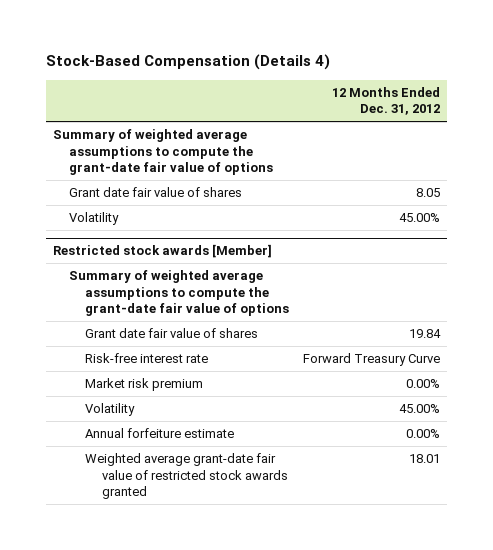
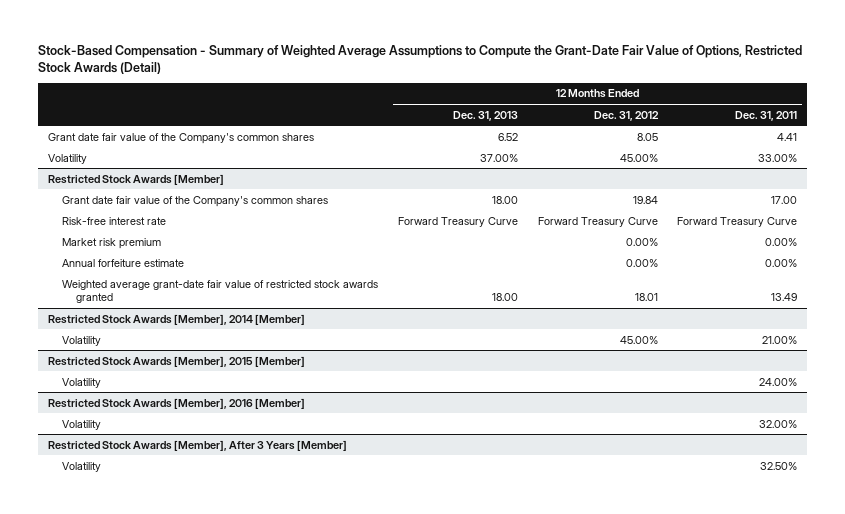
- Stock-Based Compensation (Details 4)
+ Stock-Based Compensation - Summary of Weighted Average Assumptions to Compute the Grant-Date Fair Value of Options, Restricted Stock Awards (Detail)
- | 12 Months Ended Dec. 31, 2012
+ | 12 Months Ended Dec. 31, 2013 | 12 Months Ended Dec. 31, 2012 | 12 Months Ended Dec. 31, 2011
- Summary of weighted average assumptions to compute the grant-date fair value of options
- Grant date fair value of shares | 8.05
+ Grant date fair value of the Company's common shares | 6.52 | 8.05 | 4.41
- Restricted stock awards [Member]
- Summary of weighted average assumptions to compute the grant-date fair value of options
- Grant date fair value of shares | 19.84
+ Restricted Stock Awards [Member]
+ Grant date fair value of the Company's common shares | 18.00 | 19.84 | 17.00
- Volatility | 45.00%
+ Restricted Stock Awards [Member], 2014 [Member]
+ Volatility | | 45.00% | 21.00%
+ Restricted Stock Awards [Member], 2015 [Member]
+ Volatility | | | 24.00%
+ Restricted Stock Awards [Member], 2016 [Member]
+ Volatility | | | 32.00%
+ Restricted Stock Awards [Member], After 3 Years [Member]
+ Volatility | | | 32.50%

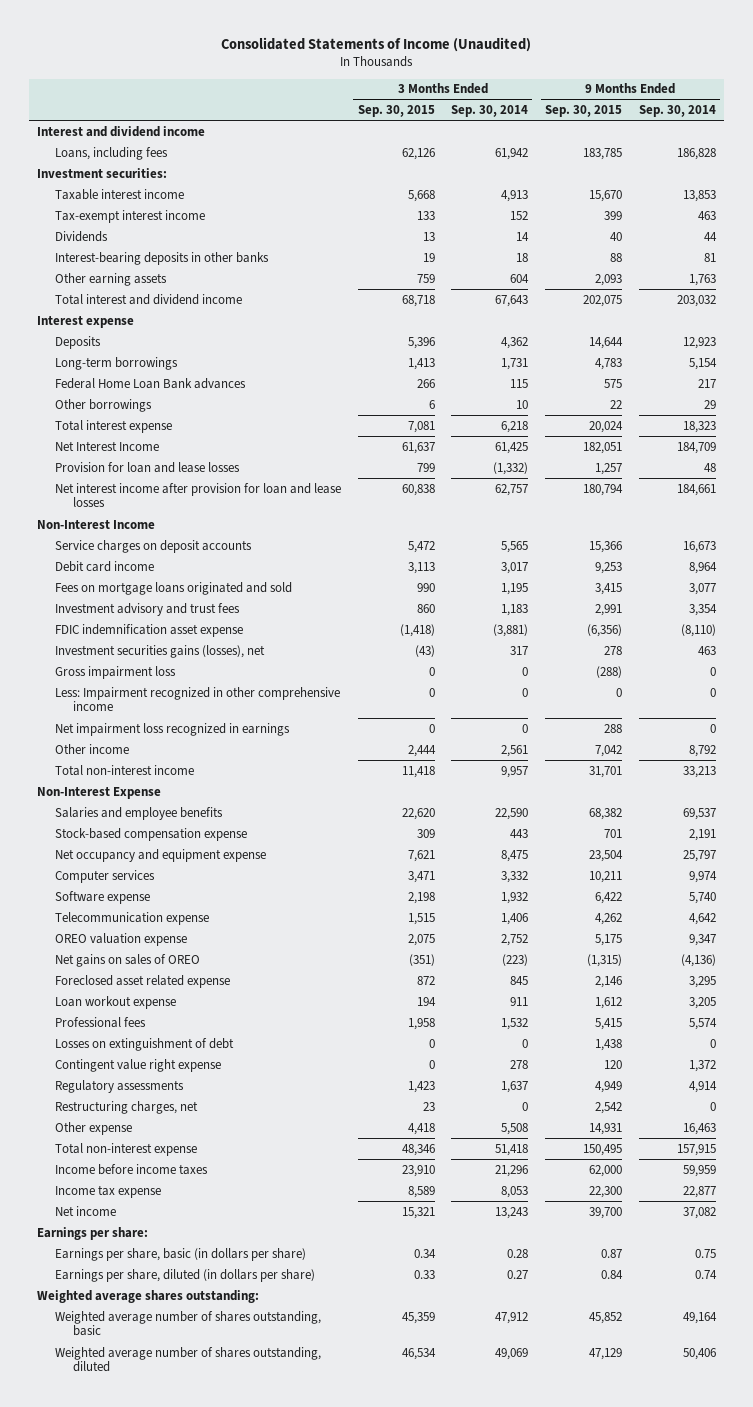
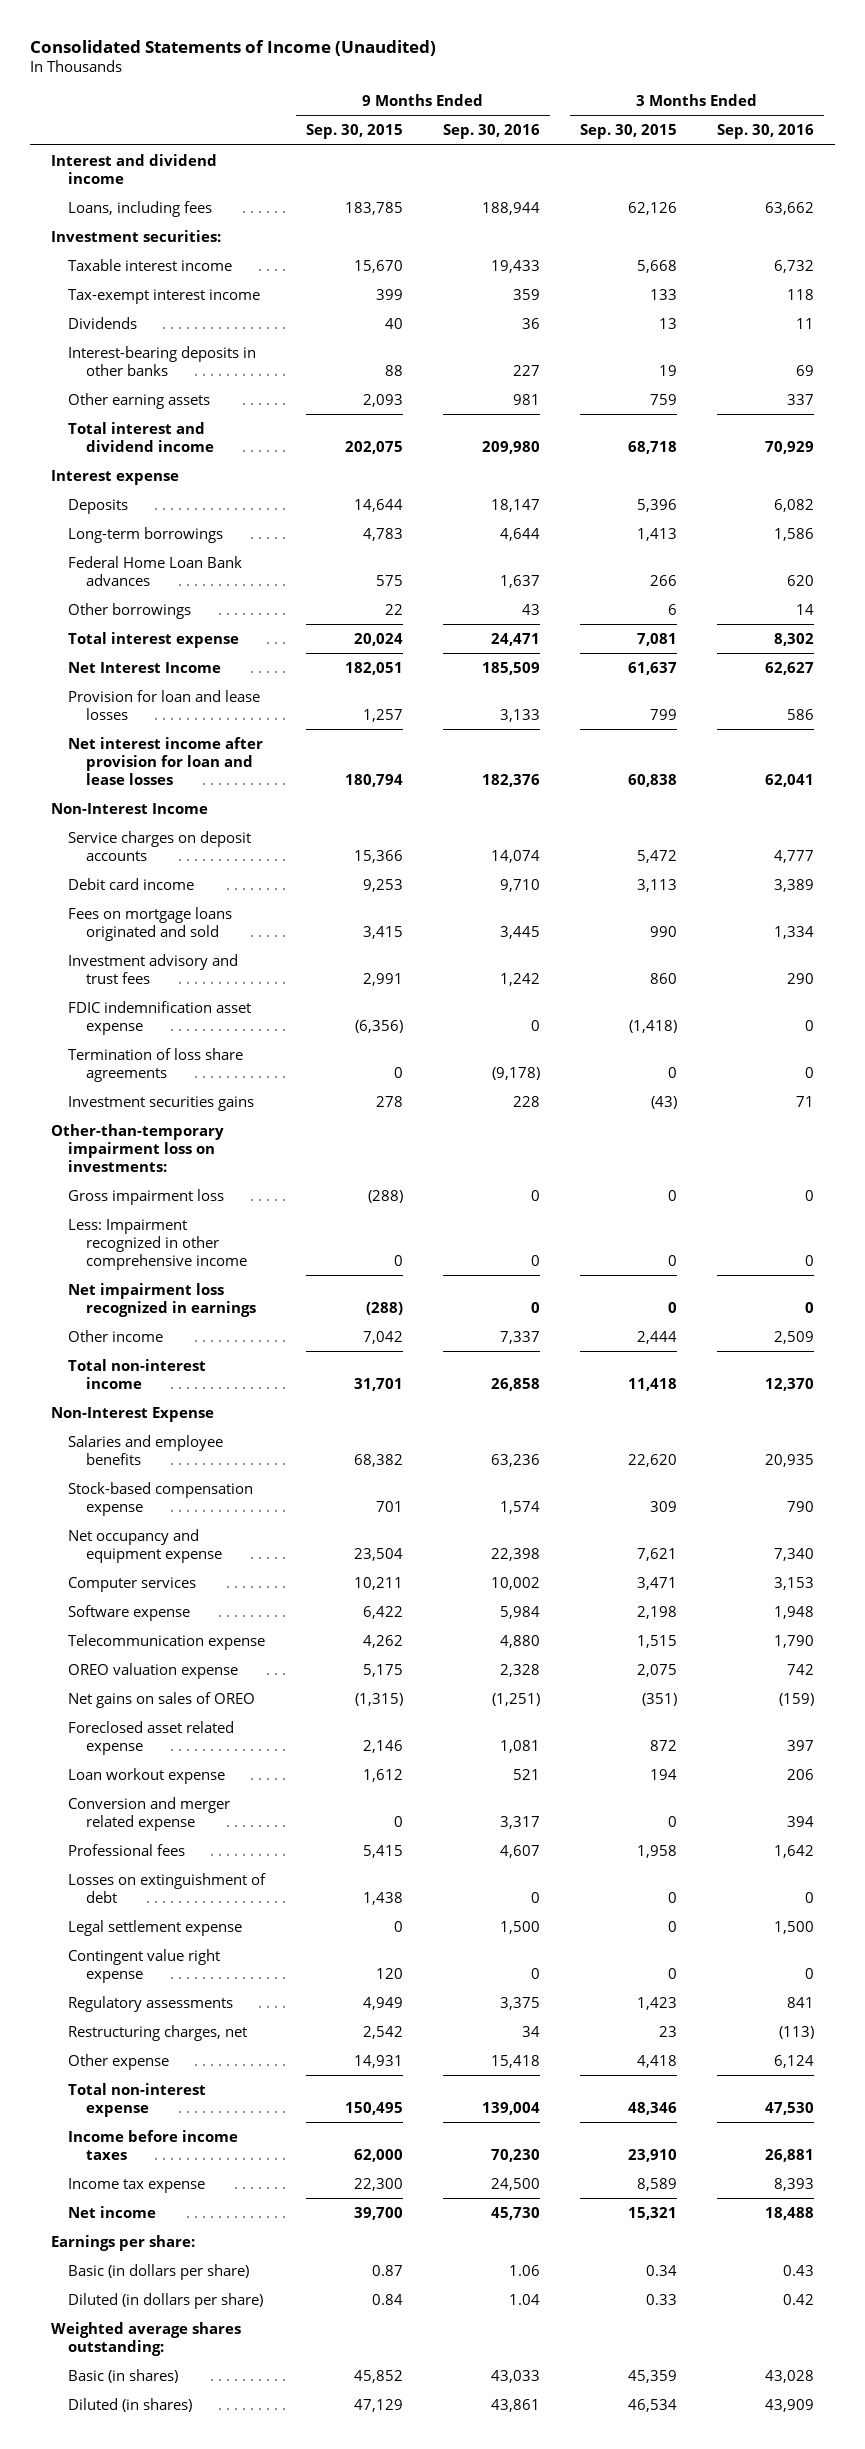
- | 3 Months Ended Sep. 30, 2015 | 3 Months Ended Sep. 30, 2014 | 9 Months Ended Sep. 30, 2015 | 9 Months Ended Sep. 30, 2014
+ | 9 Months Ended Sep. 30, 2015 | 9 Months Ended Sep. 30, 2016 | 3 Months Ended Sep. 30, 2015 | 3 Months Ended Sep. 30, 2016
- Investment securities gains (losses), net | (43) | 317 | 278 | 463
+ Termination of loss share agreements | 0 | (9,178) | 0 | 0
+ Investment securities gains | 278 | 228 | (43) | 71
+ Other-than-temporary impairment loss on investments:
- Net impairment loss recognized in earnings | 0 | 0 | 288 | 0
+ Net impairment loss recognized in earnings | (288) | 0 | 0 | 0
+ Conversion and merger related expense | 0 | 3,317 | 0 | 394
+ Legal settlement expense | 0 | 1,500 | 0 | 1,500
- Earnings per share, basic (in dollars per share) | 0.34 | 0.28 | 0.87 | 0.75
- Earnings per share, diluted (in dollars per share) | 0.33 | 0.27 | 0.84 | 0.74
+ Basic (in dollars per share) | 0.87 | 1.06 | 0.34 | 0.43
+ Diluted (in dollars per share) | 0.84 | 1.04 | 0.33 | 0.42
- Weighted average number of shares outstanding, basic | 45,359 | 47,912 | 45,852 | 49,164
- Weighted average number of shares outstanding, diluted | 46,534 | 49,069 | 47,129 | 50,406
+ Basic (in shares) | 45,852 | 43,033 | 45,359 | 43,028
+ Diluted (in shares) | 47,129 | 43,861 | 46,534 | 43,909

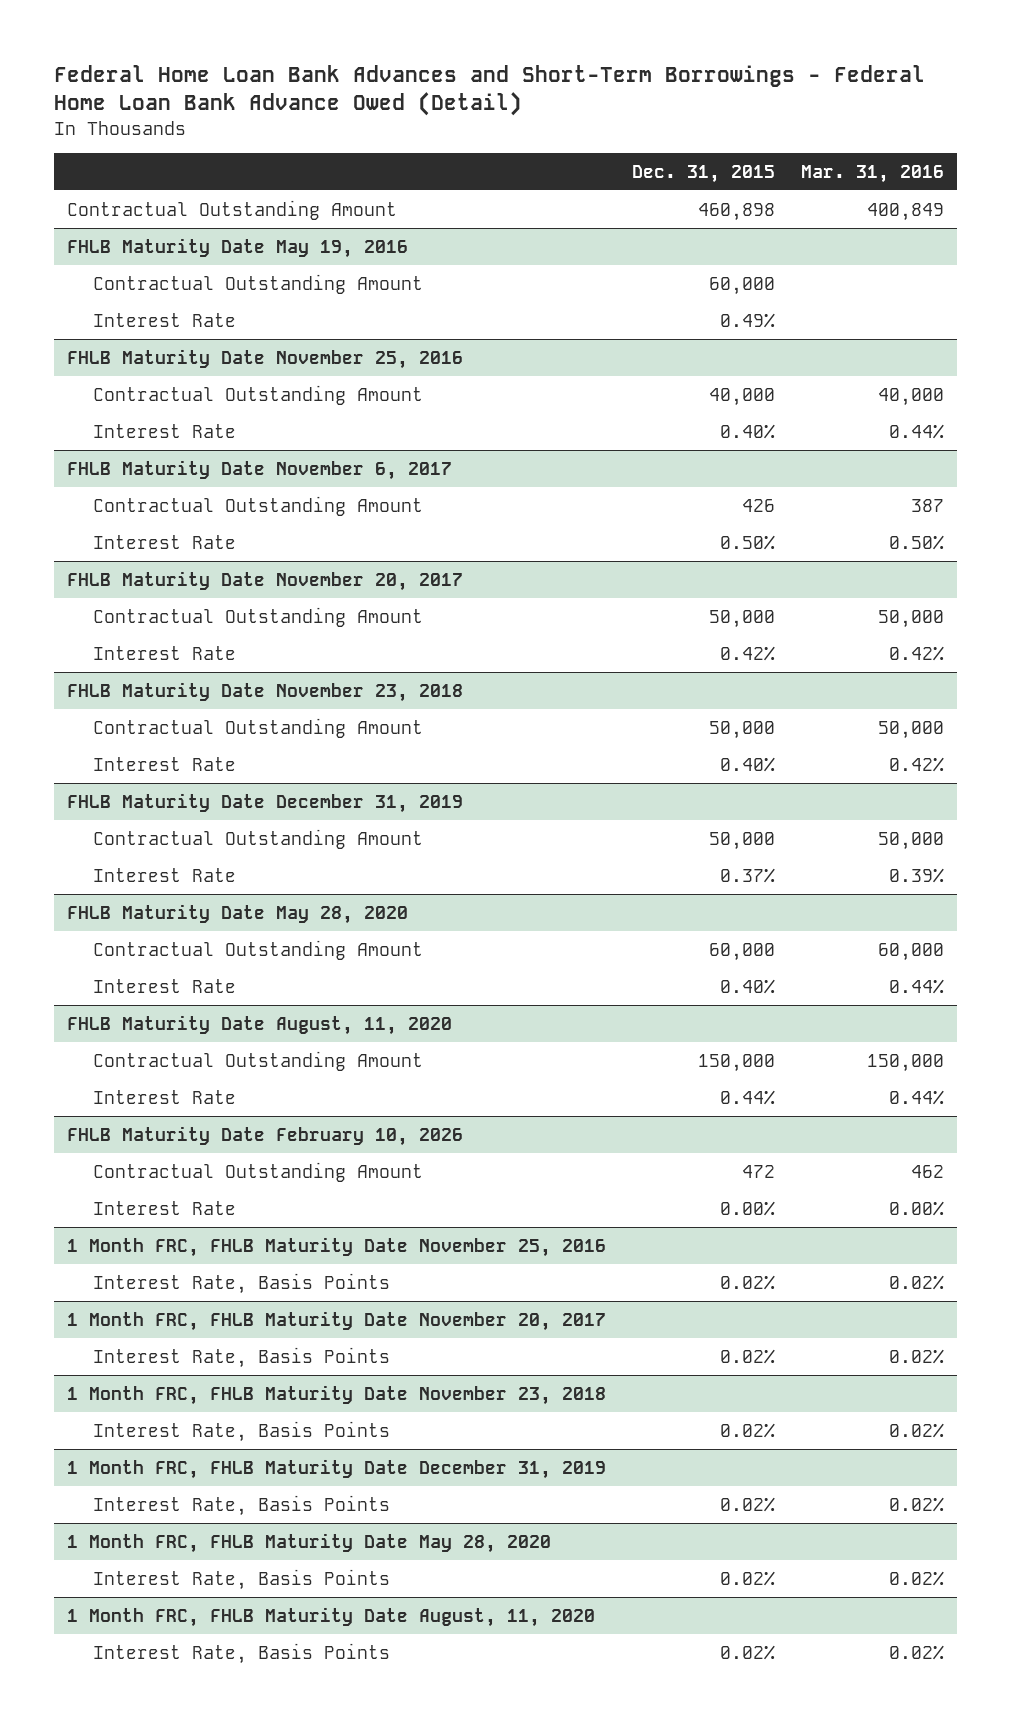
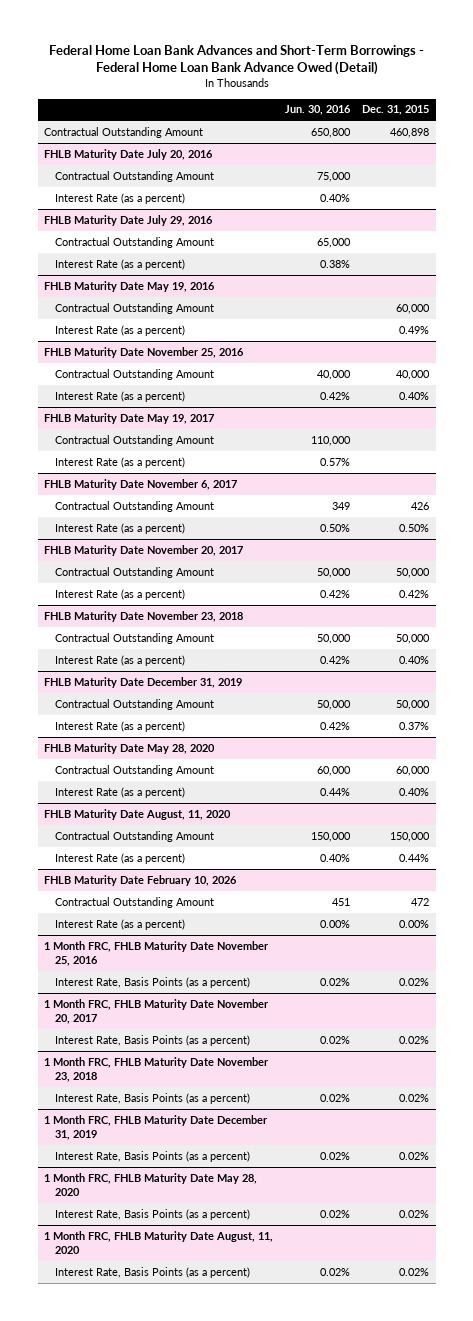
- | Dec. 31, 2015 | Mar. 31, 2016
+ | Jun. 30, 2016 | Dec. 31, 2015
+ FHLB Maturity Date July 20, 2016
+ Contractual Outstanding Amount | 75,000 |
+ Interest Rate (as a percent) | 0.40% |
+ FHLB Maturity Date July 29, 2016
+ Contractual Outstanding Amount | 65,000 |
+ Interest Rate (as a percent) | 0.38% |
@ FHLB Maturity Date May 19, 2016
- Interest Rate | 0.49% |
+ Interest Rate (as a percent) | | 0.49%
@ FHLB Maturity Date November 25, 2016
- Interest Rate | 0.40% | 0.44%
+ Interest Rate (as a percent) | 0.42% | 0.40%
+ FHLB Maturity Date May 19, 2017
+ Contractual Outstanding Amount | 110,000 |
+ Interest Rate (as a percent) | 0.57% |
@ FHLB Maturity Date November 6, 2017
- Interest Rate | 0.50% | 0.50%
+ Interest Rate (as a percent) | 0.50% | 0.50%
@ FHLB Maturity Date November 20, 2017
- Interest Rate | 0.42% | 0.42%
+ Interest Rate (as a percent) | 0.42% | 0.42%
@ FHLB Maturity Date November 23, 2018
- Interest Rate | 0.40% | 0.42%
+ Interest Rate (as a percent) | 0.42% | 0.40%
@ FHLB Maturity Date December 31, 2019
- Interest Rate | 0.37% | 0.39%
+ Interest Rate (as a percent) | 0.42% | 0.37%
@ FHLB Maturity Date May 28, 2020
- Interest Rate | 0.40% | 0.44%
+ Interest Rate (as a percent) | 0.44% | 0.40%
@ FHLB Maturity Date August, 11, 2020
- Interest Rate | 0.44% | 0.44%
+ Interest Rate (as a percent) | 0.40% | 0.44%
@ FHLB Maturity Date February 10, 2026
- Interest Rate | 0.00% | 0.00%
+ Interest Rate (as a percent) | 0.00% | 0.00%
@ 1 Month FRC, FHLB Maturity Date November 25, 2016
- Interest Rate, Basis Points | 0.02% | 0.02%
+ Interest Rate, Basis Points (as a percent) | 0.02% | 0.02%
@ 1 Month FRC, FHLB Maturity Date November 20, 2017
- Interest Rate, Basis Points | 0.02% | 0.02%
+ Interest Rate, Basis Points (as a percent) | 0.02% | 0.02%
@ 1 Month FRC, FHLB Maturity Date November 23, 2018
- Interest Rate, Basis Points | 0.02% | 0.02%
+ Interest Rate, Basis Points (as a percent) | 0.02% | 0.02%
@ 1 Month FRC, FHLB Maturity Date December 31, 2019
- Interest Rate, Basis Points | 0.02% | 0.02%
+ Interest Rate, Basis Points (as a percent) | 0.02% | 0.02%
@ 1 Month FRC, FHLB Maturity Date May 28, 2020
- Interest Rate, Basis Points | 0.02% | 0.02%
+ Interest Rate, Basis Points (as a percent) | 0.02% | 0.02%
@ 1 Month FRC, FHLB Maturity Date August, 11, 2020
- Interest Rate, Basis Points | 0.02% | 0.02%
+ Interest Rate, Basis Points (as a percent) | 0.02% | 0.02%

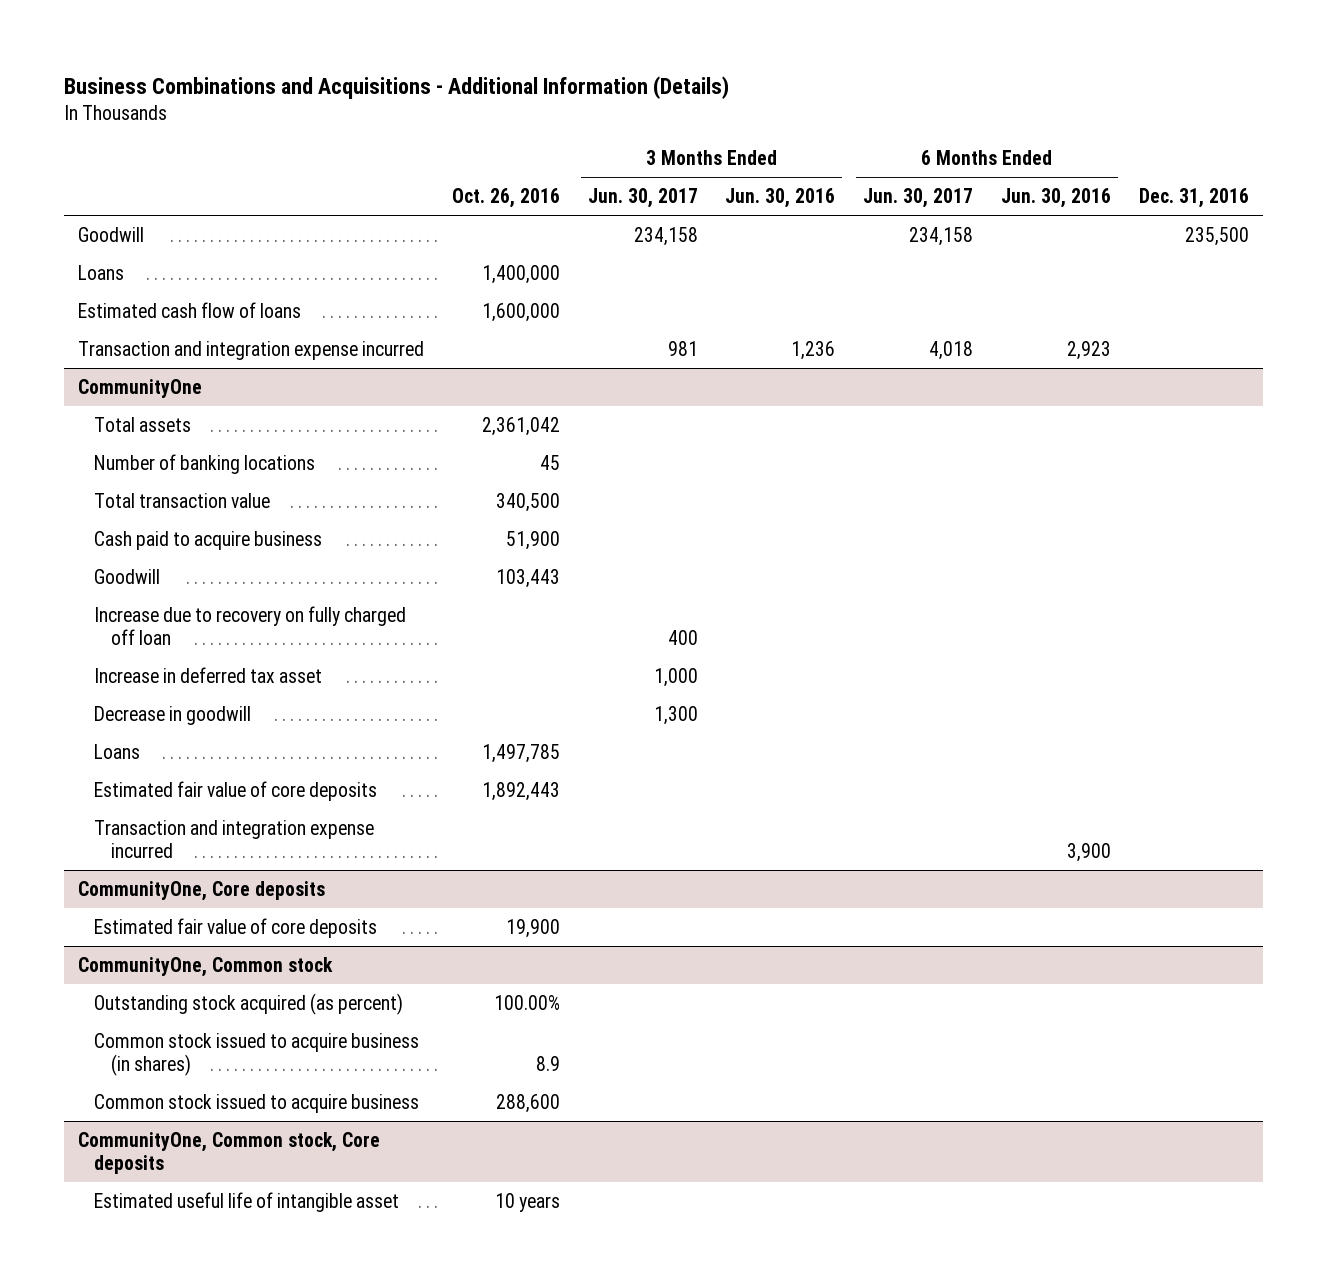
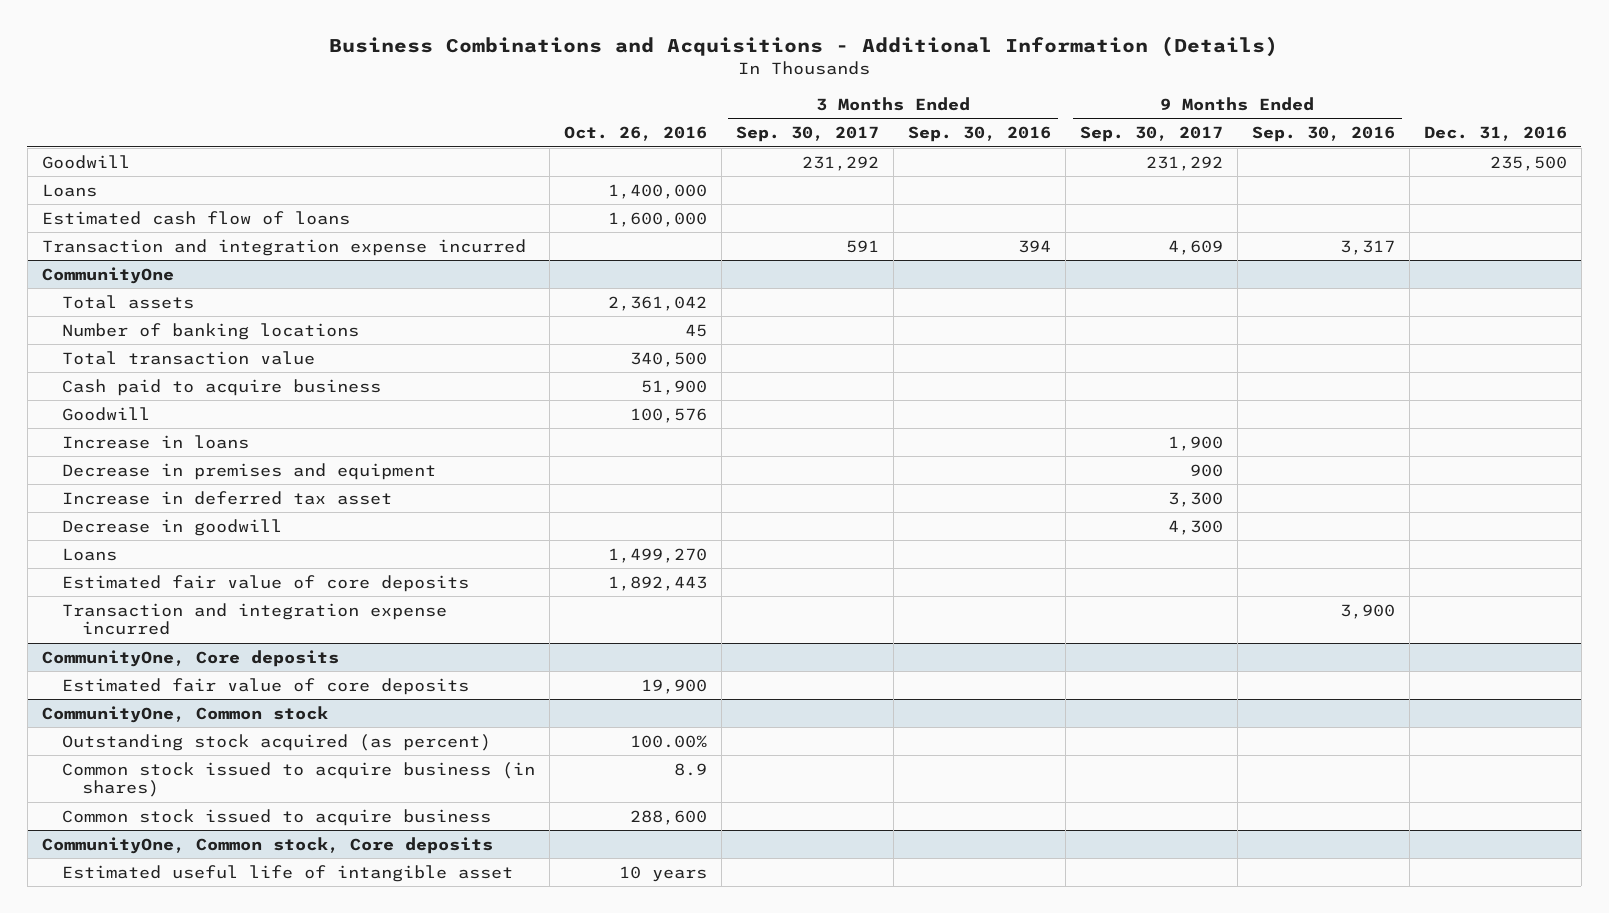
- | Oct. 26, 2016 | 3 Months Ended Jun. 30, 2017 | 3 Months Ended Jun. 30, 2016 | 6 Months Ended Jun. 30, 2017 | 6 Months Ended Jun. 30, 2016 | Dec. 31, 2016
+ | Oct. 26, 2016 | 3 Months Ended Sep. 30, 2017 | 3 Months Ended Sep. 30, 2016 | 9 Months Ended Sep. 30, 2017 | 9 Months Ended Sep. 30, 2016 | Dec. 31, 2016
@ CommunityOne
- Goodwill | 103,443 | | | | |
- Increase due to recovery on fully charged off loan | | 400 | | | |
+ Goodwill | 100,576 | | | | |
+ Increase in loans | | | | 1,900 | |
+ Decrease in premises and equipment | | | | 900 | |
- Loans | 1,497,785 | | | | |
+ Loans | 1,499,270 | | | | |

